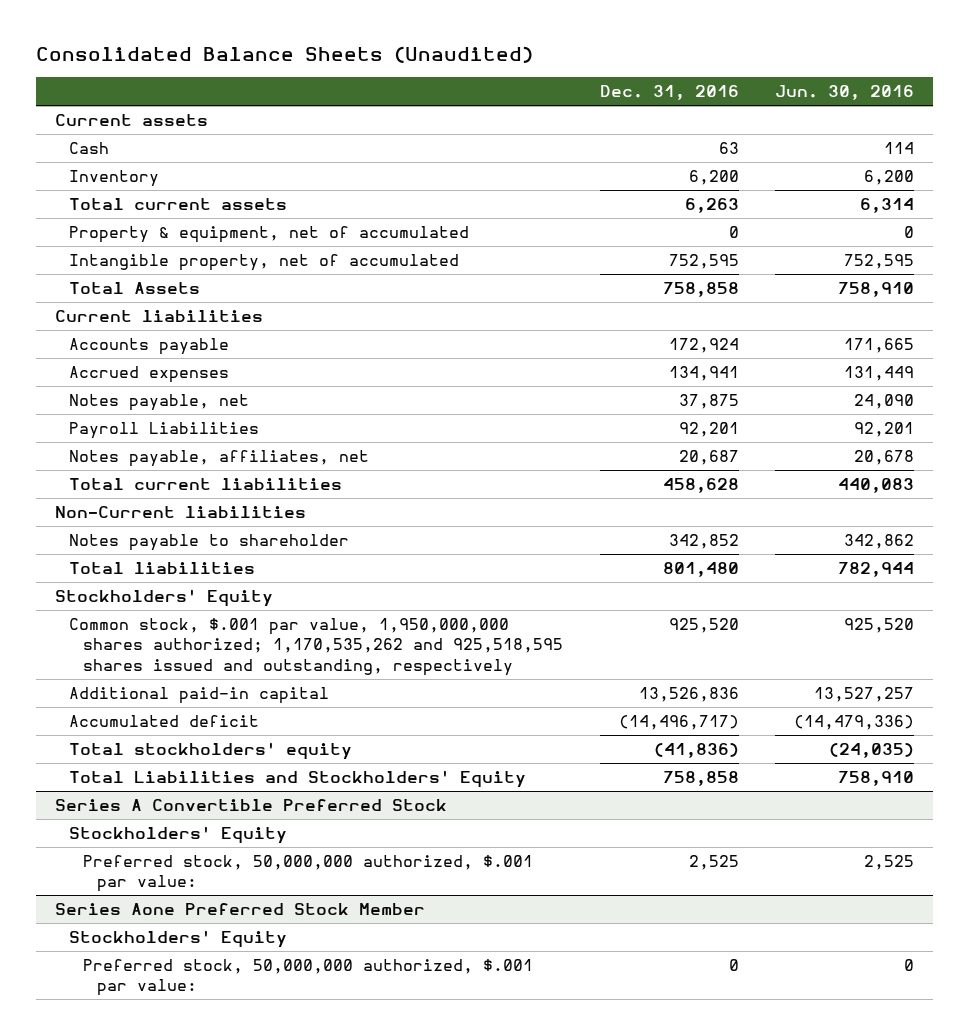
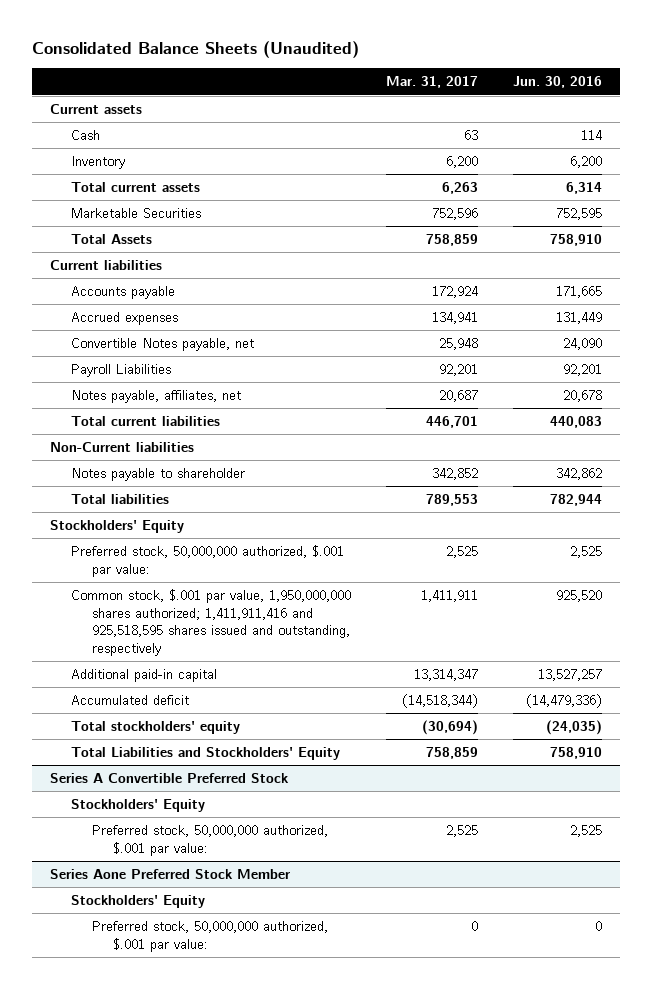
- | Dec. 31, 2016 | Jun. 30, 2016
+ | Mar. 31, 2017 | Jun. 30, 2016
- Property & equipment, net of accumulated | 0 | 0
- Intangible property, net of accumulated | 752,595 | 752,595
+ Marketable Securities | 752,596 | 752,595
- Notes payable, net | 37,875 | 24,090
+ Convertible Notes payable, net | 25,948 | 24,090
- Common stock, $.001 par value, 1,950,000,000 shares authorized; 1,170,535,262 and 925,518,595 shares issued and outstanding, respectively | 925,520 | 925,520
+ Preferred stock, 50,000,000 authorized, $.001 par value: | 2,525 | 2,525
+ Common stock, $.001 par value, 1,950,000,000 shares authorized; 1,411,911,416 and 925,518,595 shares issued and outstanding, respectively | 1,411,911 | 925,520

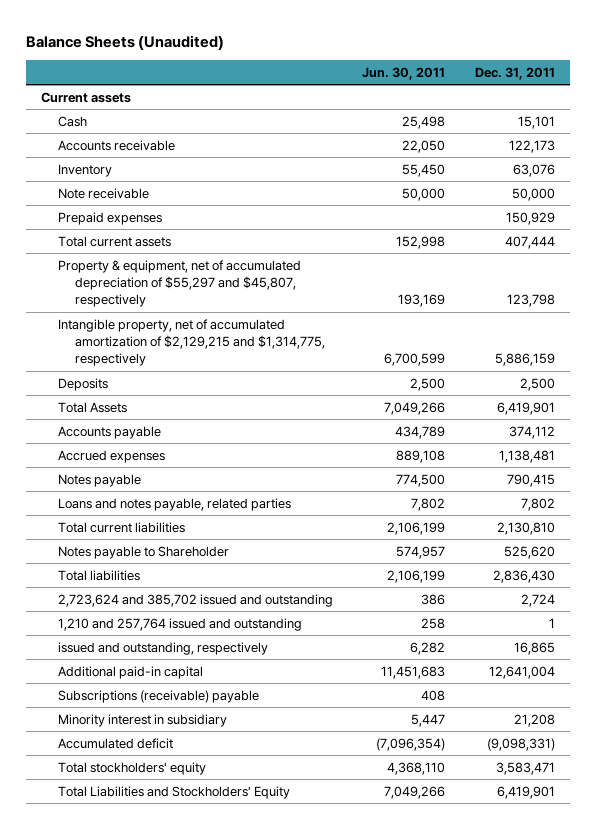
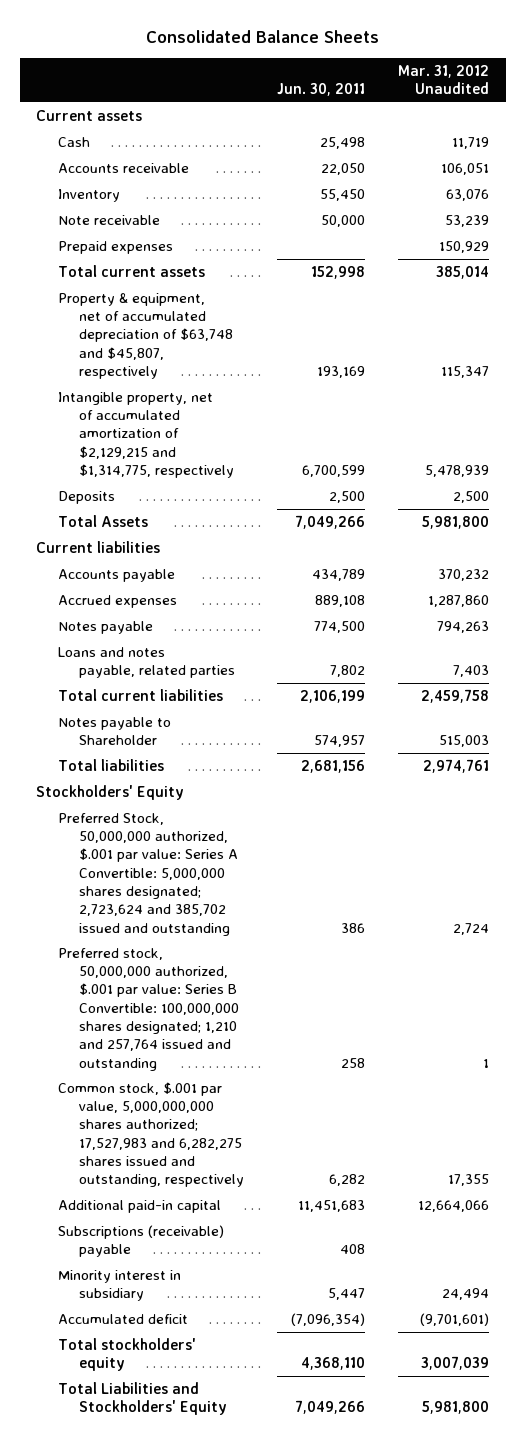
- Balance Sheets (Unaudited)
+ Consolidated Balance Sheets
- | Jun. 30, 2011 | Dec. 31, 2011
+ | Jun. 30, 2011 | Mar. 31, 2012 Unaudited
- Property & equipment, net of accumulated depreciation of $55,297 and $45,807, respectively | 193,169 | 123,798
+ Property & equipment, net of accumulated depreciation of $63,748 and $45,807, respectively | 193,169 | 115,347
+ Current liabilities
- Total liabilities | 2,106,199 | 2,836,430
- 2,723,624 and 385,702 issued and outstanding | 386 | 2,724
- 1,210 and 257,764 issued and outstanding | 258 | 1
- issued and outstanding, respectively | 6,282 | 16,865
+ Total liabilities | 2,681,156 | 2,974,761
+ Stockholders' Equity
+ Preferred Stock, 50,000,000 authorized, $.001 par value: Series A Convertible: 5,000,000 shares designated; 2,723,624 and 385,702 issued and outstanding | 386 | 2,724
+ Preferred stock, 50,000,000 authorized, $.001 par value: Series B Convertible: 100,000,000 shares designated; 1,210 and 257,764 issued and outstanding | 258 | 1
+ Common stock, $.001 par value, 5,000,000,000 shares authorized; 17,527,983 and 6,282,275 shares issued and outstanding, respectively | 6,282 | 17,355

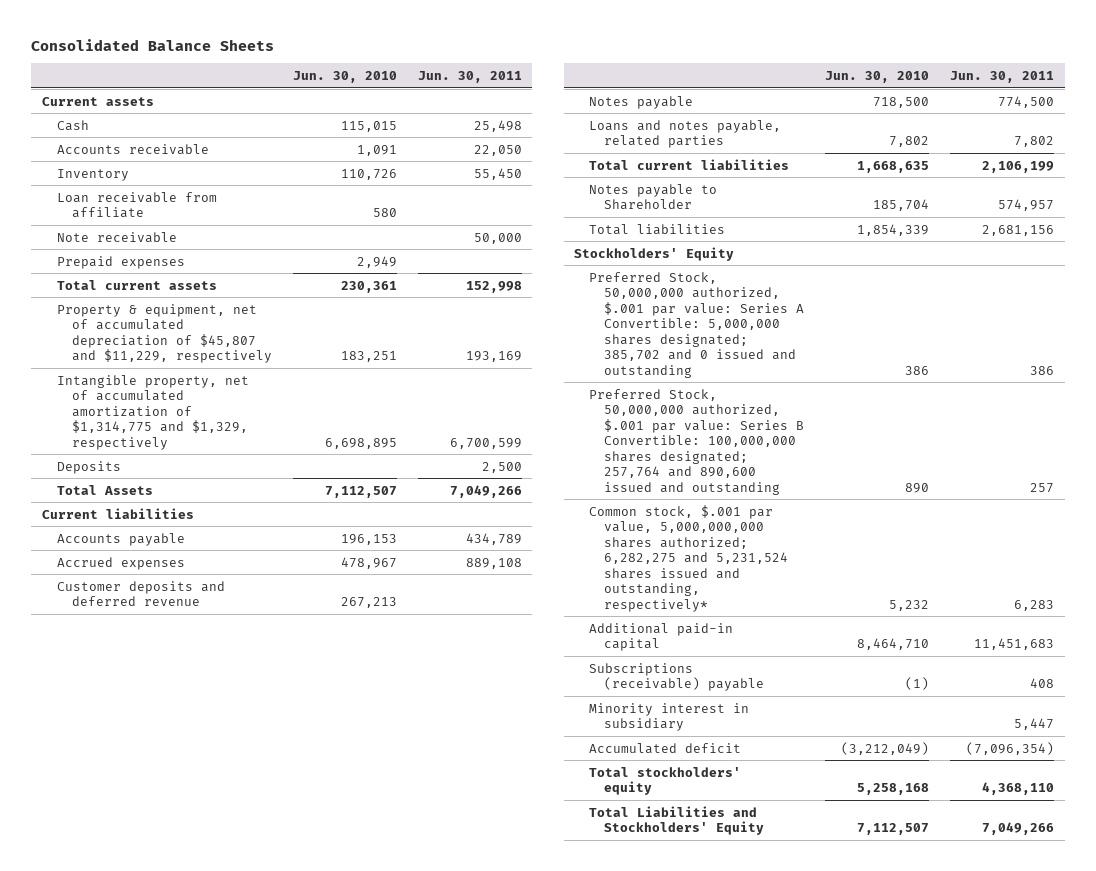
- | Jun. 30, 2011 | Mar. 31, 2012 Unaudited
+ | Jun. 30, 2010 | Jun. 30, 2011
+ Loan receivable from affiliate | 580 |
- Property & equipment, net of accumulated depreciation of $63,748 and $45,807, respectively | 193,169 | 115,347
- Intangible property, net of accumulated amortization of $2,129,215 and $1,314,775, respectively | 6,700,599 | 5,478,939
+ Property & equipment, net of accumulated depreciation of $45,807 and $11,229, respectively | 183,251 | 193,169
+ Intangible property, net of accumulated amortization of $1,314,775 and $1,329, respectively | 6,698,895 | 6,700,599
+ Customer deposits and deferred revenue | 267,213 |
- Preferred Stock, 50,000,000 authorized, $.001 par value: Series A Convertible: 5,000,000 shares designated; 2,723,624 and 385,702 issued and outstanding | 386 | 2,724
- Preferred stock, 50,000,000 authorized, $.001 par value: Series B Convertible: 100,000,000 shares designated; 1,210 and 257,764 issued and outstanding | 258 | 1
- Common stock, $.001 par value, 5,000,000,000 shares authorized; 17,527,983 and 6,282,275 shares issued and outstanding, respectively | 6,282 | 17,355
+ Preferred Stock, 50,000,000 authorized, $.001 par value: Series A Convertible: 5,000,000 shares designated; 385,702 and 0 issued and outstanding | 386 | 386
+ Preferred Stock, 50,000,000 authorized, $.001 par value: Series B Convertible: 100,000,000 shares designated; 257,764 and 890,600 issued and outstanding | 890 | 257
+ Common stock, $.001 par value, 5,000,000,000 shares authorized; 6,282,275 and 5,231,524 shares issued and outstanding, respectively* | 5,232 | 6,283

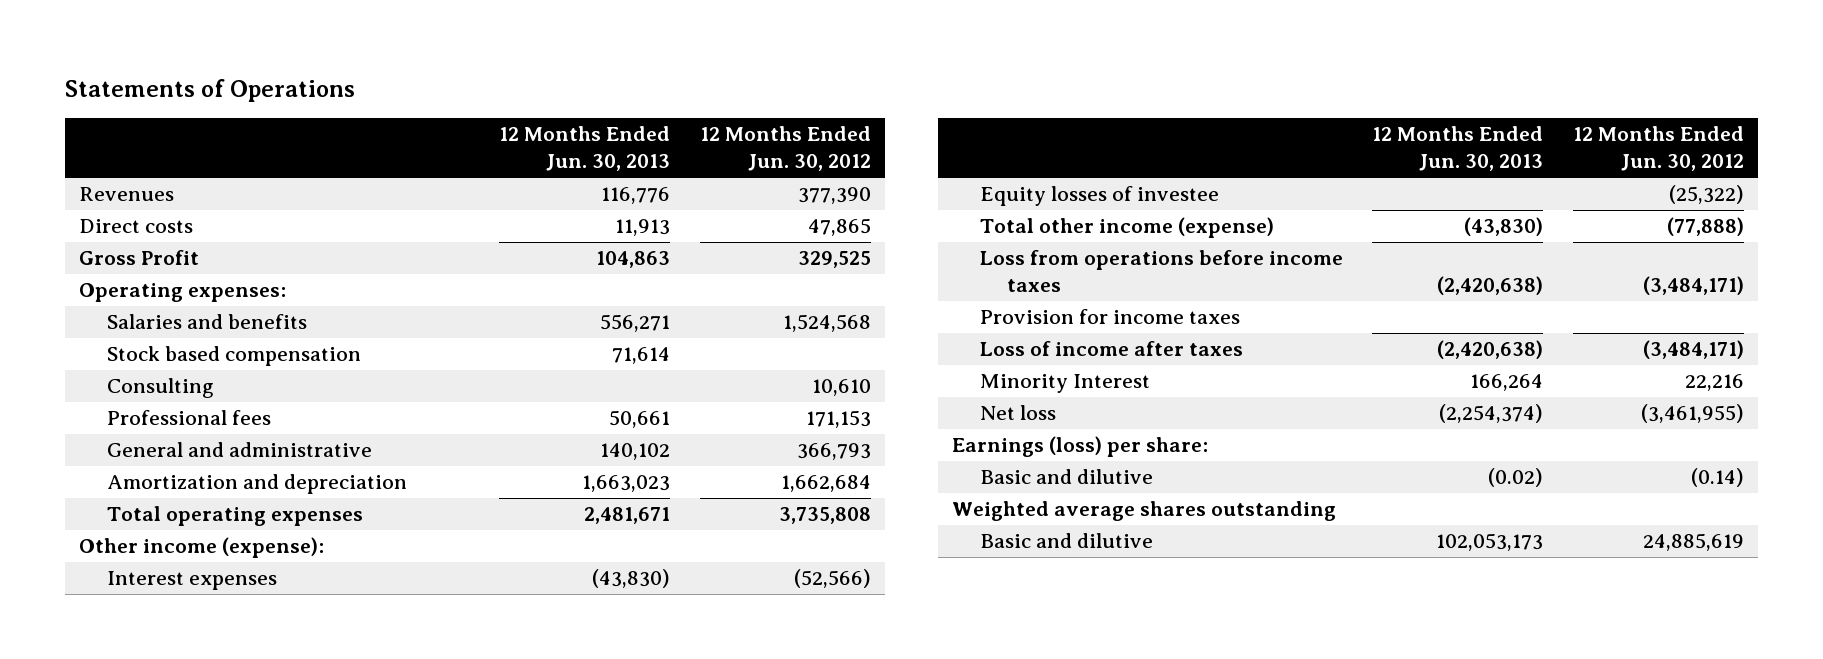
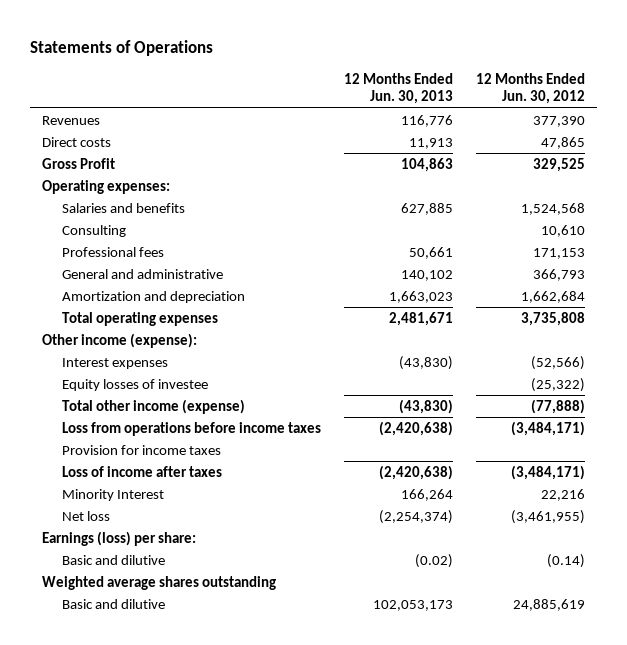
- Salaries and benefits | 556,271 | 1,524,568
- Stock based compensation | 71,614 |
+ Salaries and benefits | 627,885 | 1,524,568

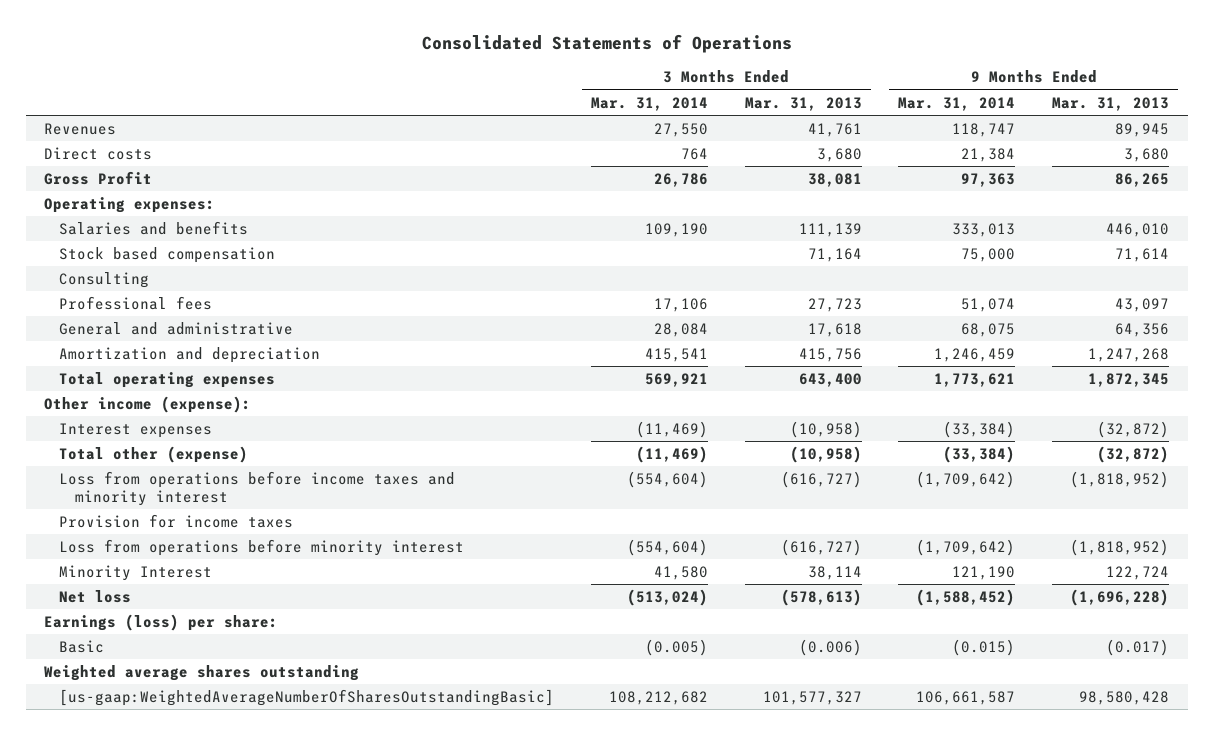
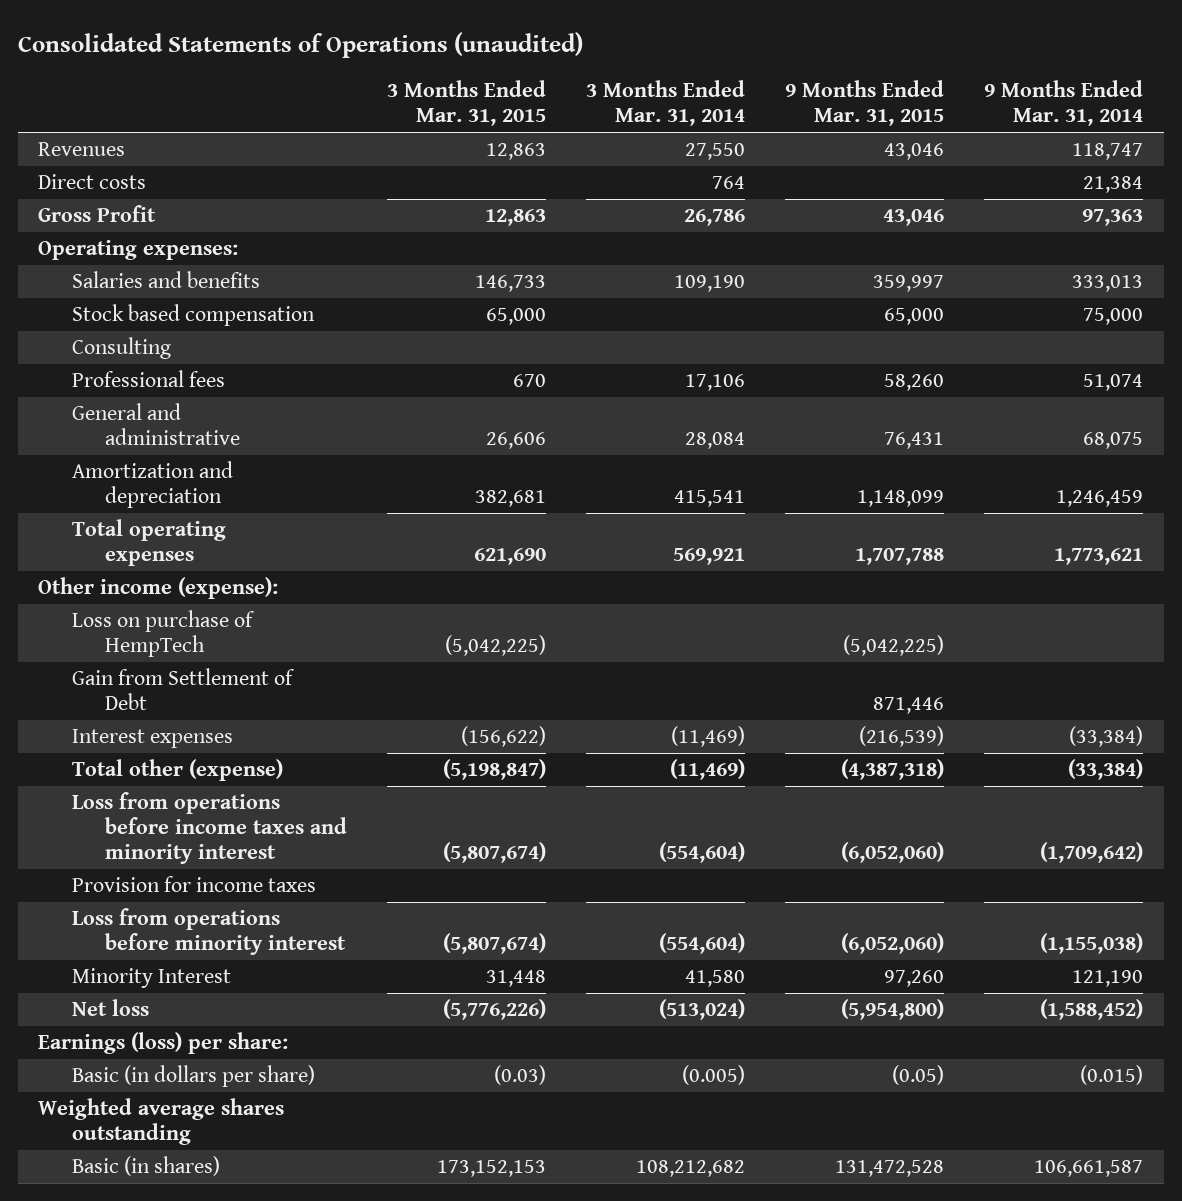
- Consolidated Statements of Operations
+ Consolidated Statements of Operations (unaudited)
- | 3 Months Ended Mar. 31, 2014 | 3 Months Ended Mar. 31, 2013 | 9 Months Ended Mar. 31, 2014 | 9 Months Ended Mar. 31, 2013
+ | 3 Months Ended Mar. 31, 2015 | 3 Months Ended Mar. 31, 2014 | 9 Months Ended Mar. 31, 2015 | 9 Months Ended Mar. 31, 2014
+ Loss on purchase of HempTech | (5,042,225) | | (5,042,225) |
+ Gain from Settlement of Debt | | | 871,446 |
- Loss from operations before minority interest | (554,604) | (616,727) | (1,709,642) | (1,818,952)
+ Loss from operations before minority interest | (5,807,674) | (554,604) | (6,052,060) | (1,155,038)
- Basic | (0.005) | (0.006) | (0.015) | (0.017)
+ Basic (in dollars per share) | (0.03) | (0.005) | (0.05) | (0.015)
- [us-gaap:WeightedAverageNumberOfSharesOutstandingBasic] | 108,212,682 | 101,577,327 | 106,661,587 | 98,580,428
+ Basic (in shares) | 173,152,153 | 108,212,682 | 131,472,528 | 106,661,587

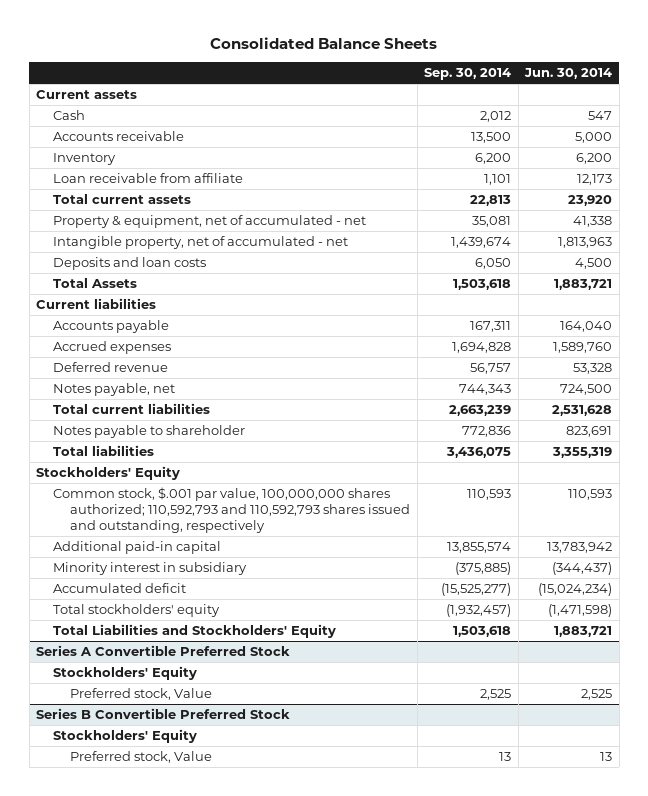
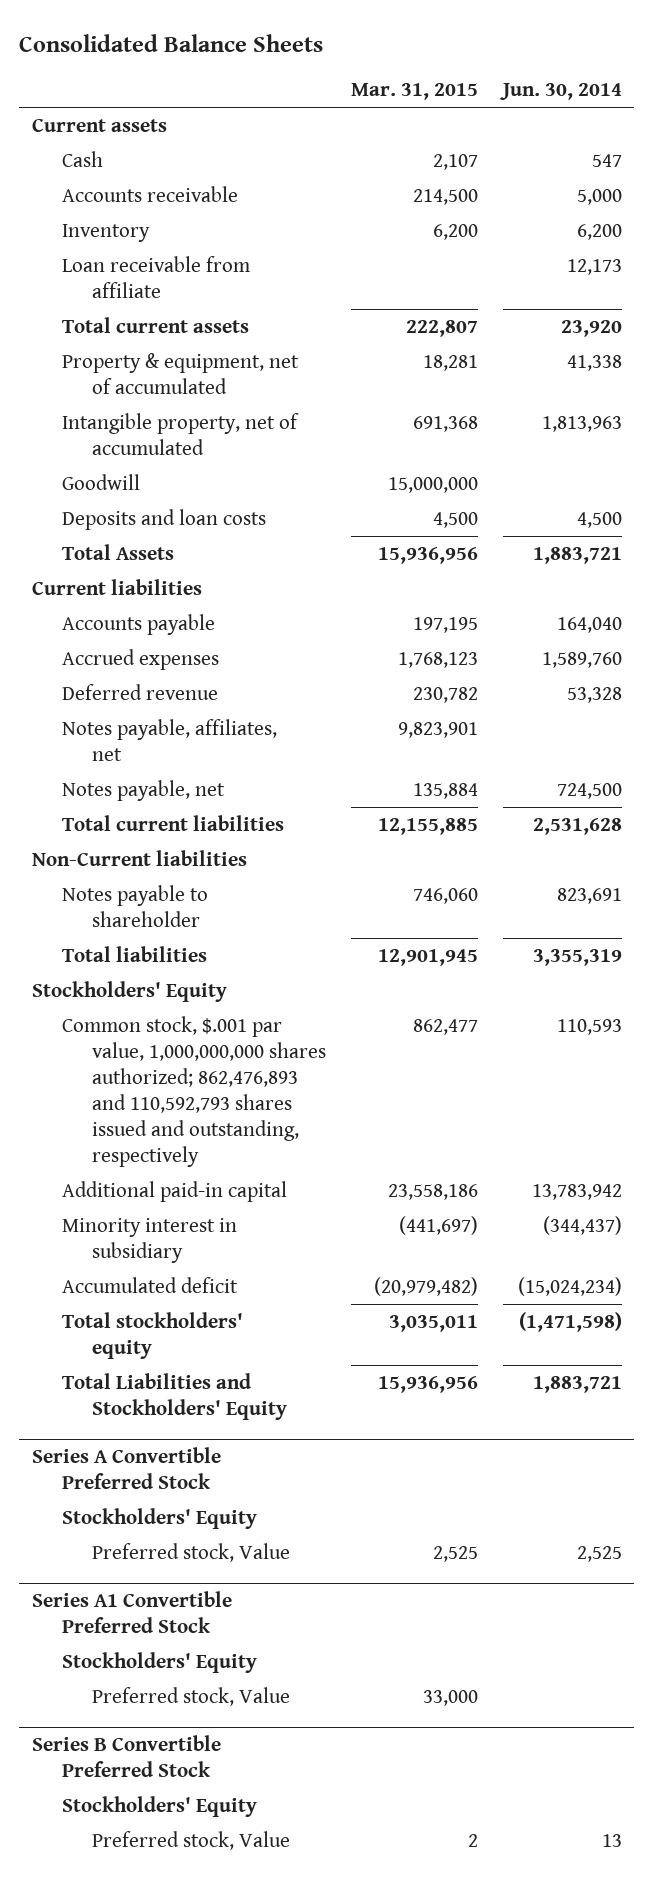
- | Sep. 30, 2014 | Jun. 30, 2014
+ | Mar. 31, 2015 | Jun. 30, 2014
- Property & equipment, net of accumulated - net | 35,081 | 41,338
- Intangible property, net of accumulated - net | 1,439,674 | 1,813,963
+ Property & equipment, net of accumulated | 18,281 | 41,338
+ Intangible property, net of accumulated | 691,368 | 1,813,963
+ Goodwill | 15,000,000 |
+ Notes payable, affiliates, net | 9,823,901 |
+ Non-Current liabilities
- Common stock, $.001 par value, 100,000,000 shares authorized; 110,592,793 and 110,592,793 shares issued and outstanding, respectively | 110,593 | 110,593
+ Common stock, $.001 par value, 1,000,000,000 shares authorized; 862,476,893 and 110,592,793 shares issued and outstanding, respectively | 862,477 | 110,593
+ Series A1 Convertible Preferred Stock
+ Stockholders' Equity
+ Preferred stock, Value | 33,000 |

